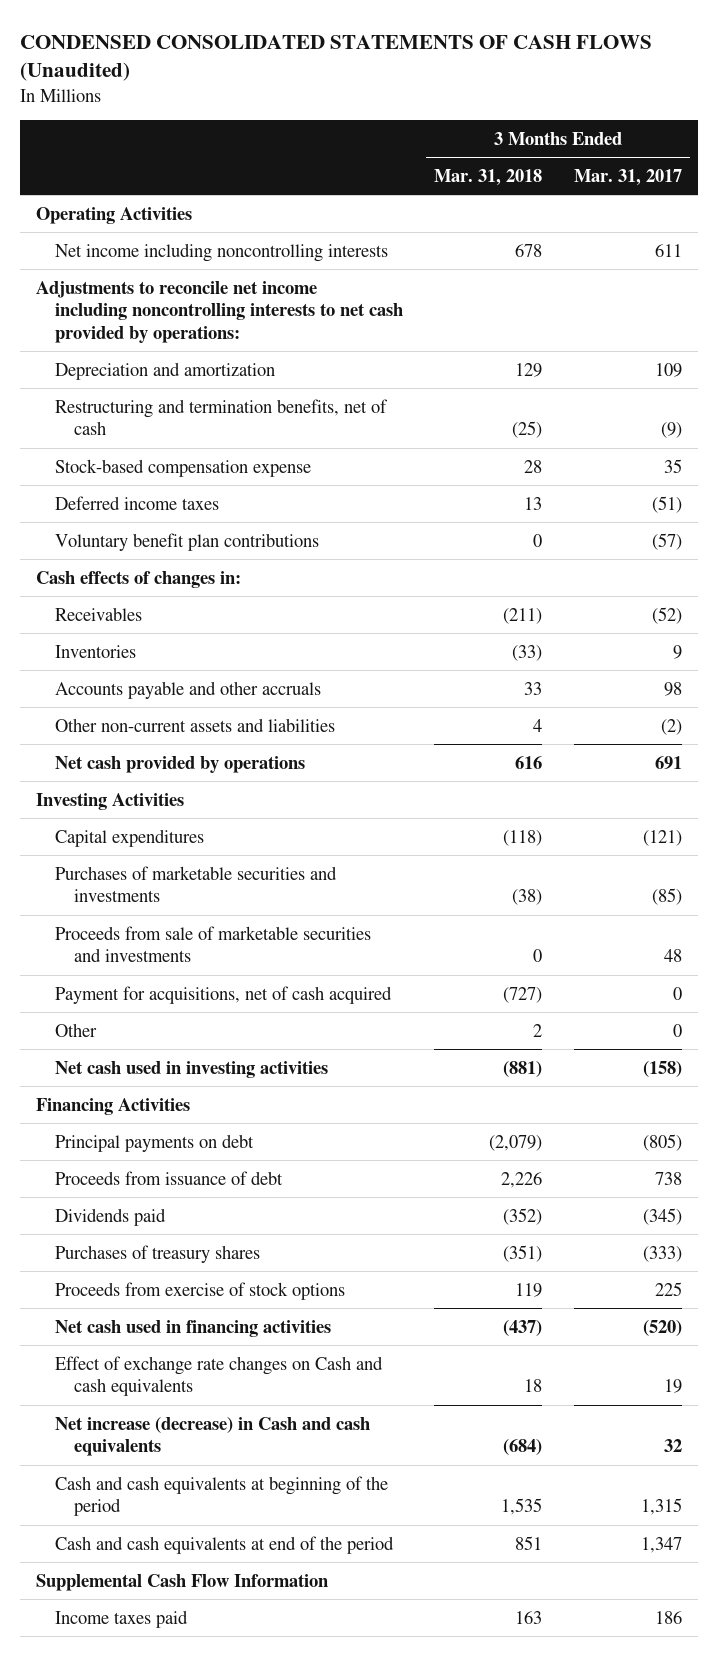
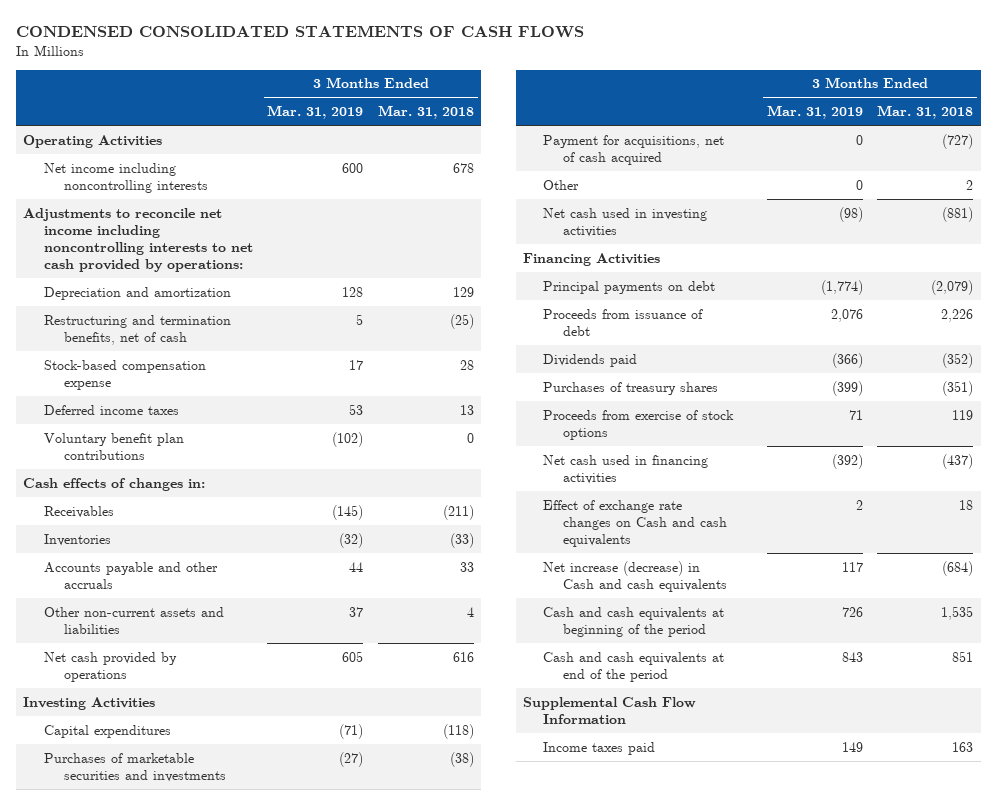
- CONDENSED CONSOLIDATED STATEMENTS OF CASH FLOWS (Unaudited)
+ CONDENSED CONSOLIDATED STATEMENTS OF CASH FLOWS
- | 3 Months Ended Mar. 31, 2018 | 3 Months Ended Mar. 31, 2017
+ | 3 Months Ended Mar. 31, 2019 | 3 Months Ended Mar. 31, 2018
- Proceeds from sale of marketable securities and investments | 0 | 48

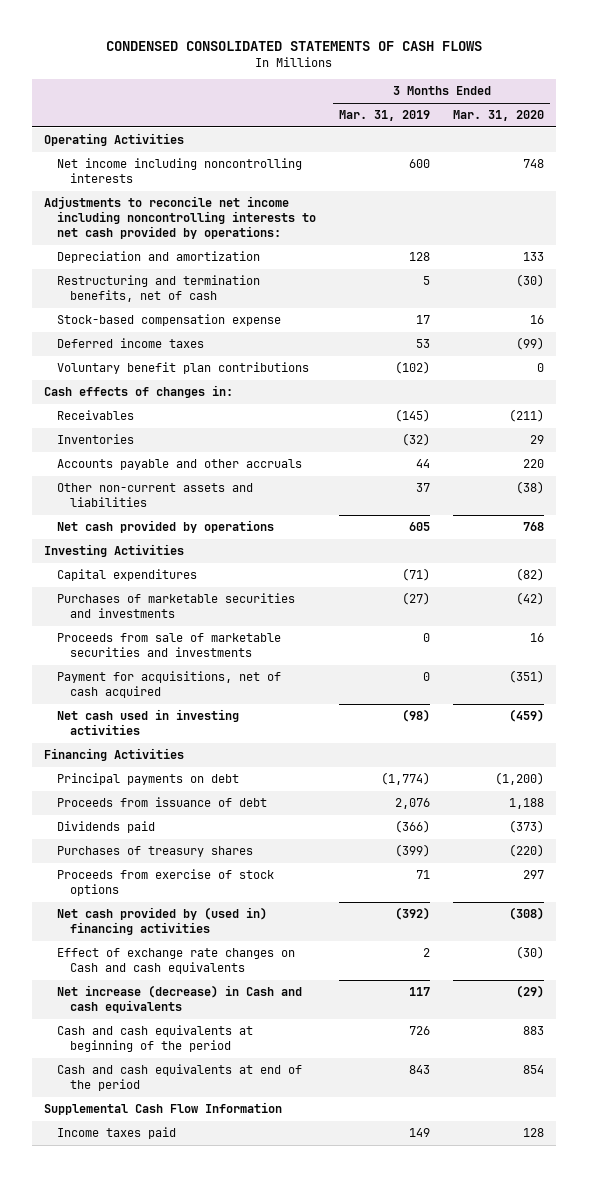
- | 3 Months Ended Mar. 31, 2019 | 3 Months Ended Mar. 31, 2018
+ | 3 Months Ended Mar. 31, 2019 | 3 Months Ended Mar. 31, 2020
+ Proceeds from sale of marketable securities and investments | 0 | 16
- Other | 0 | 2
- Net cash used in financing activities | (392) | (437)
+ Net cash provided by (used in) financing activities | (392) | (308)

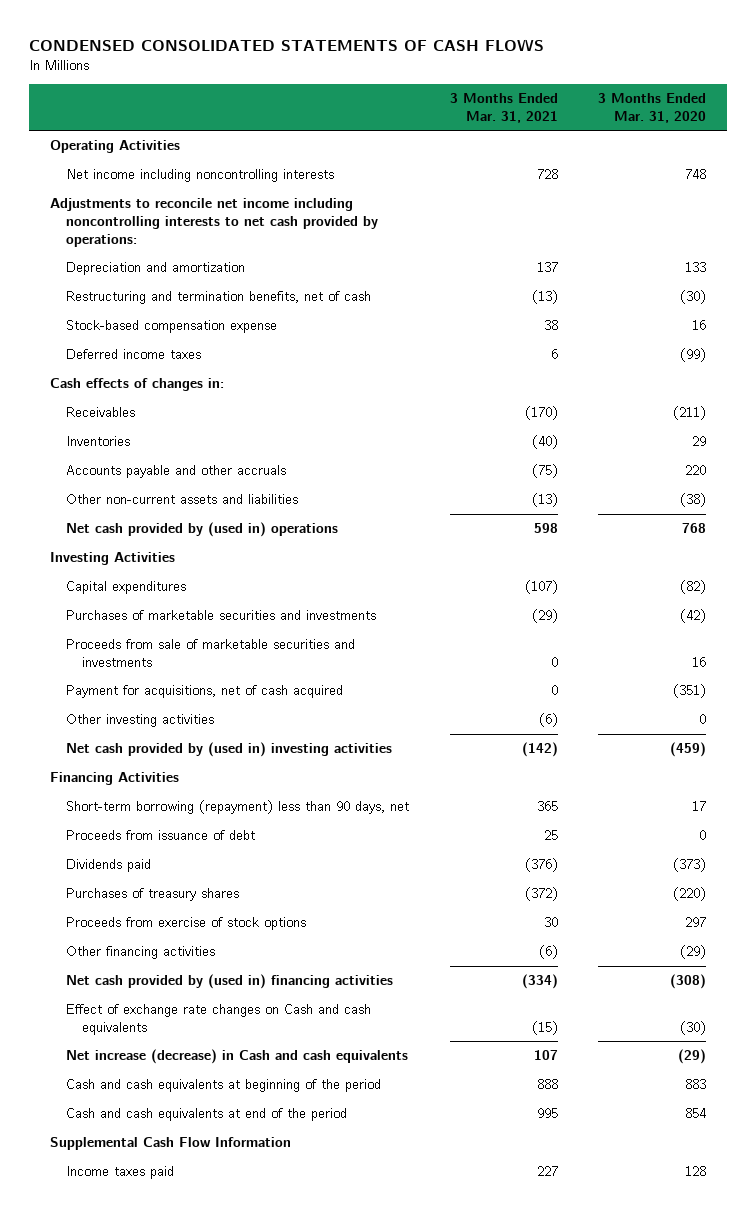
- | 3 Months Ended Mar. 31, 2019 | 3 Months Ended Mar. 31, 2020
+ | 3 Months Ended Mar. 31, 2021 | 3 Months Ended Mar. 31, 2020
- Voluntary benefit plan contributions | (102) | 0
- Net cash provided by operations | 605 | 768
+ Net cash provided by (used in) operations | 598 | 768
- Net cash used in investing activities | (98) | (459)
+ Other investing activities | (6) | 0
+ Net cash provided by (used in) investing activities | (142) | (459)
- Principal payments on debt | (1,774) | (1,200)
- Proceeds from issuance of debt | 2,076 | 1,188
+ Short-term borrowing (repayment) less than 90 days, net | 365 | 17
+ Proceeds from issuance of debt | 25 | 0
+ Other financing activities | (6) | (29)

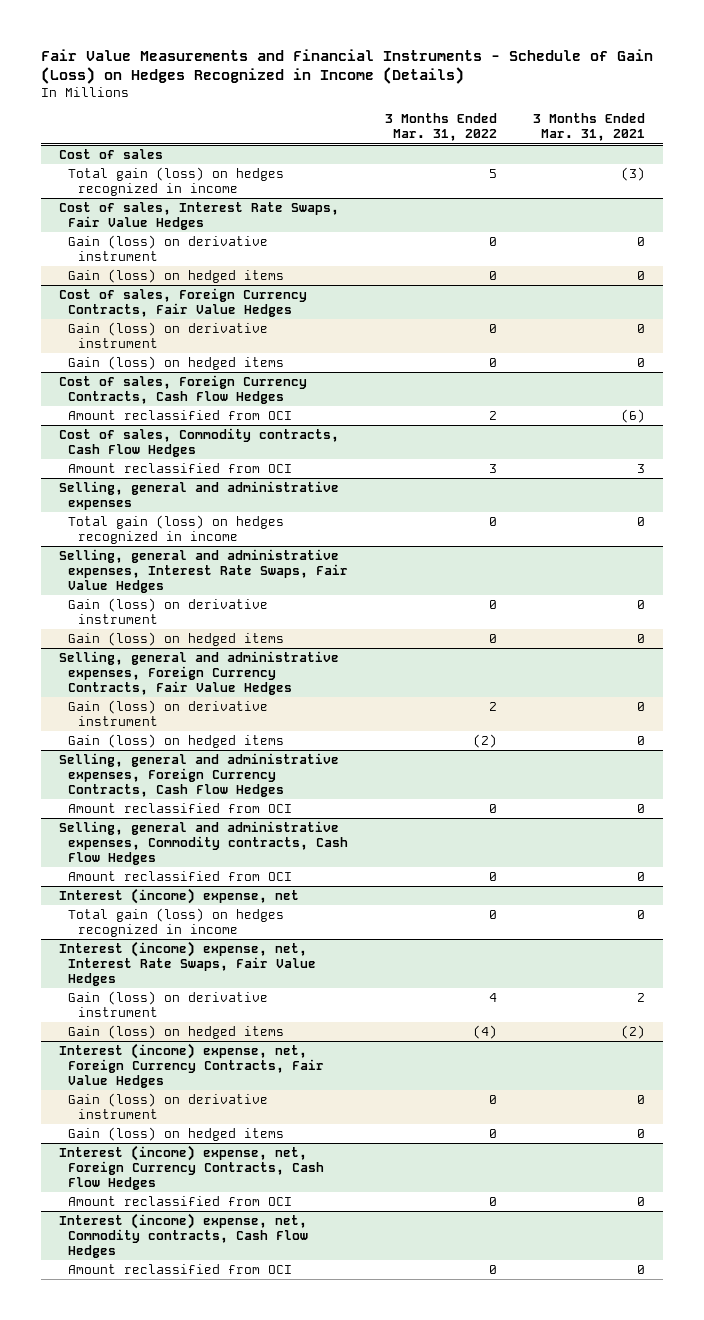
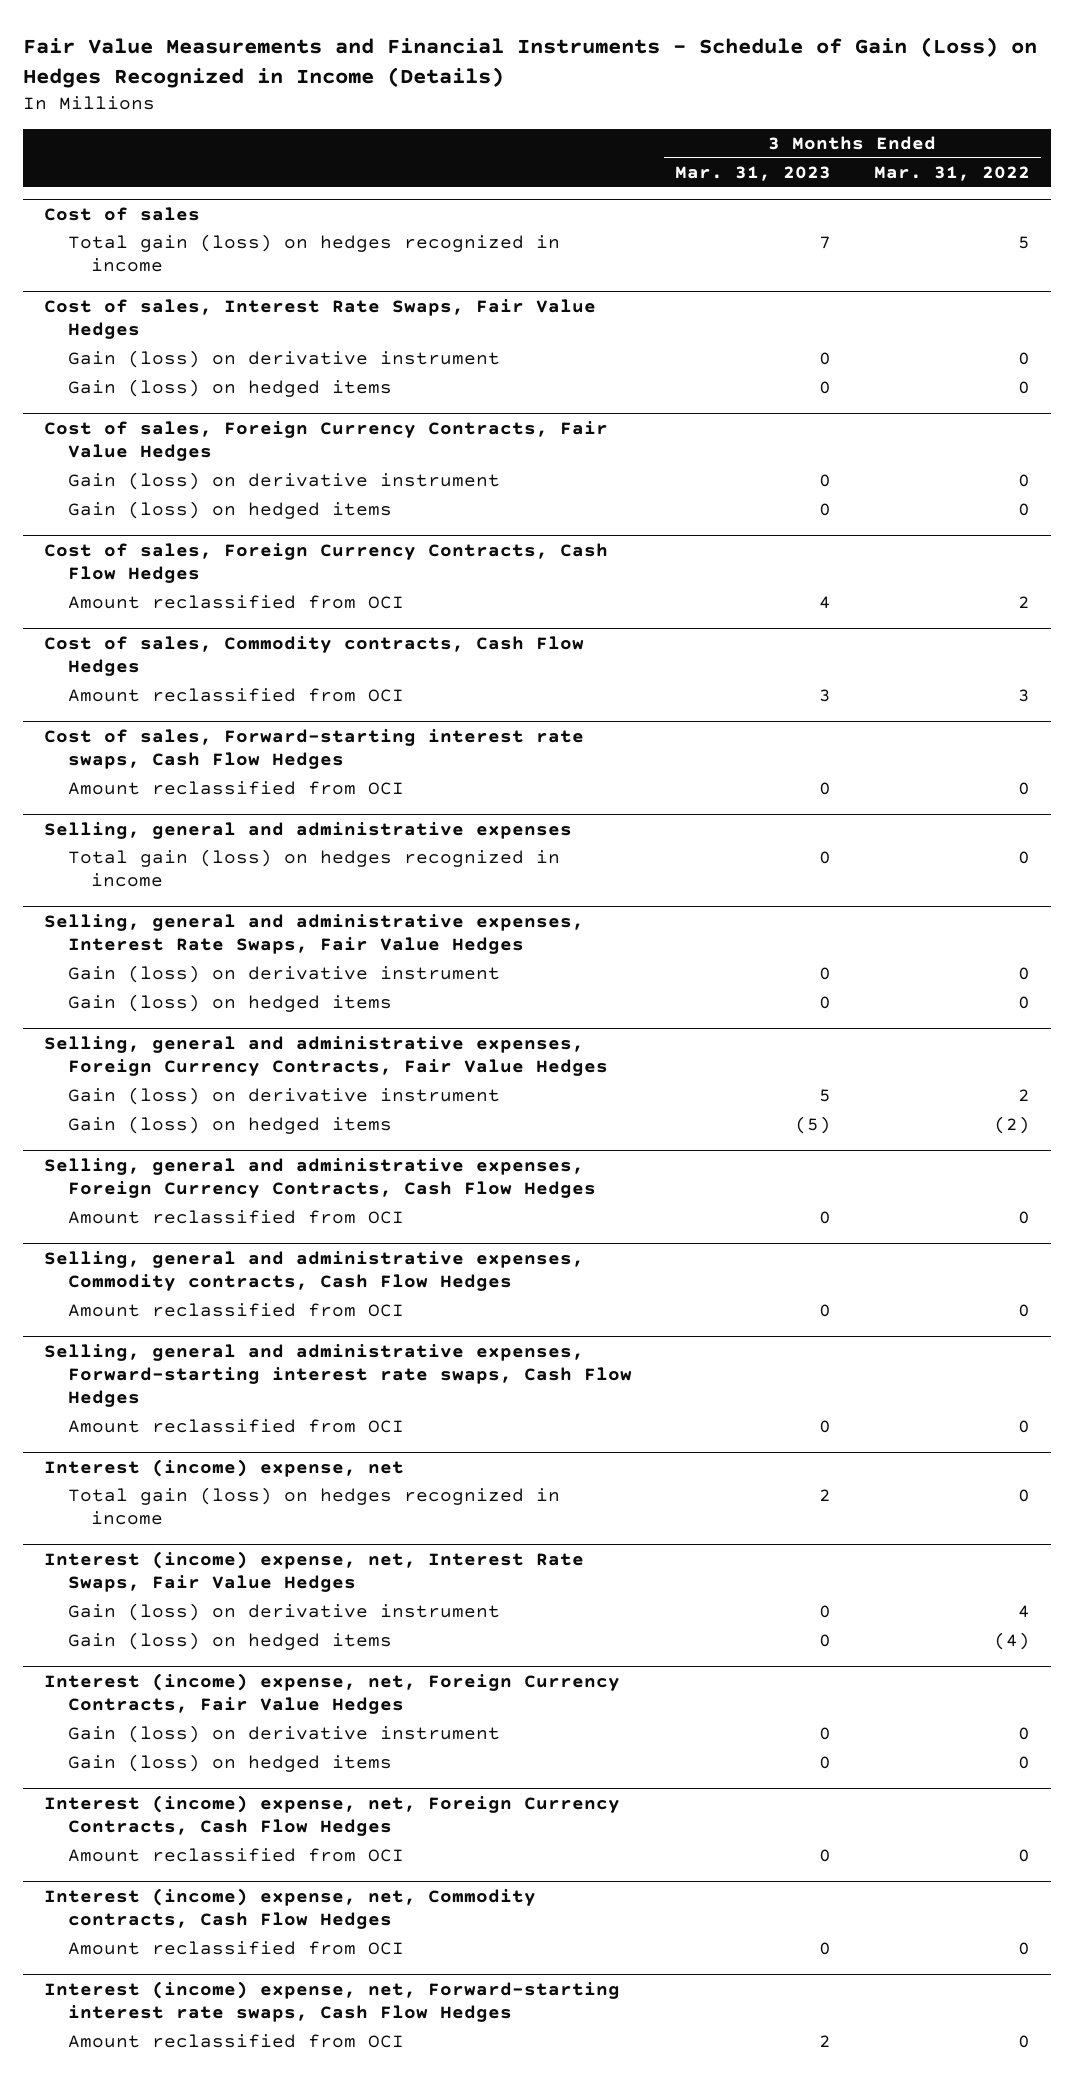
- | 3 Months Ended Mar. 31, 2022 | 3 Months Ended Mar. 31, 2021
+ | 3 Months Ended Mar. 31, 2023 | 3 Months Ended Mar. 31, 2022
+ Cost of sales, Forward-starting interest rate swaps, Cash Flow Hedges
+ Amount reclassified from OCI | 0 | 0
+ Selling, general and administrative expenses, Forward-starting interest rate swaps, Cash Flow Hedges
+ Amount reclassified from OCI | 0 | 0
+ Interest (income) expense, net, Forward-starting interest rate swaps, Cash Flow Hedges
+ Amount reclassified from OCI | 2 | 0

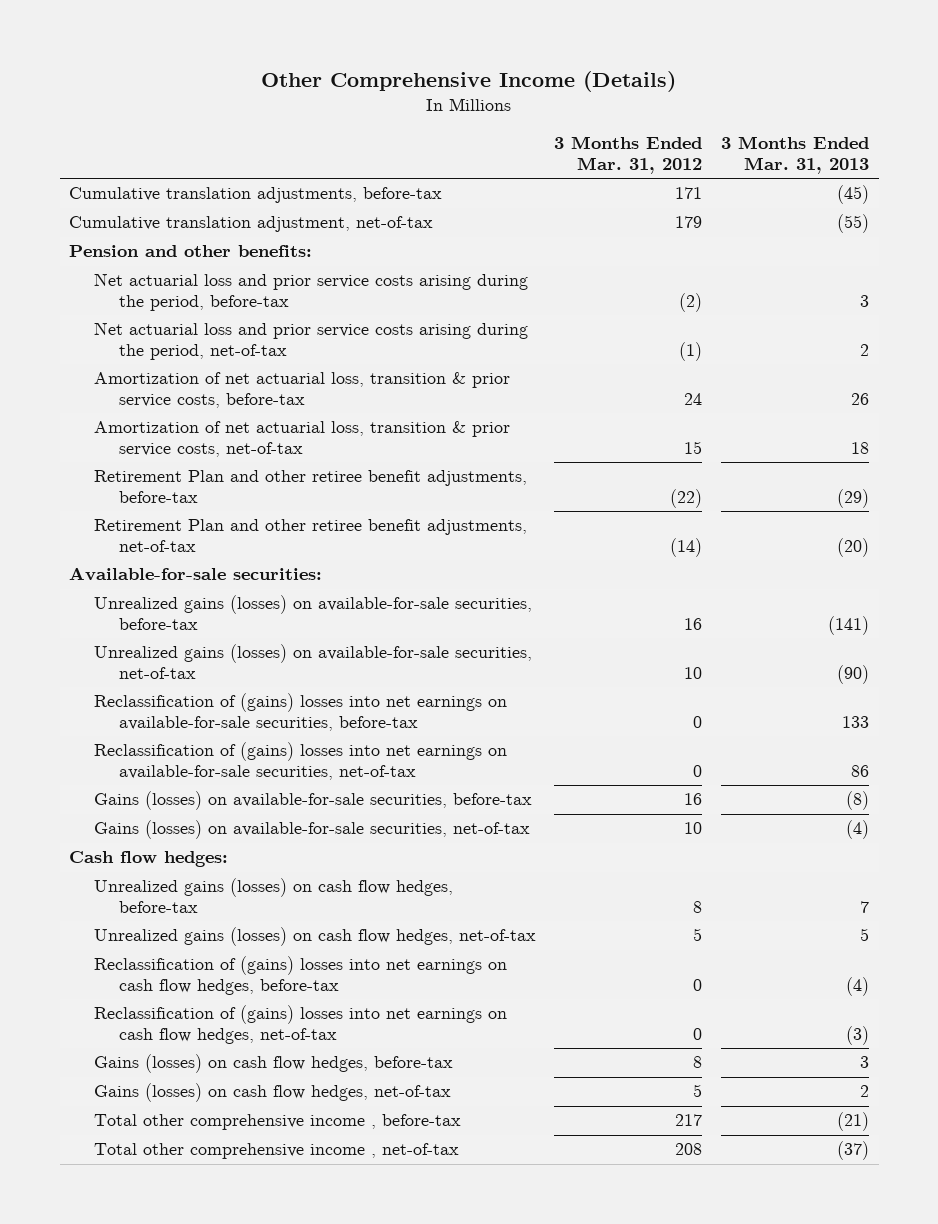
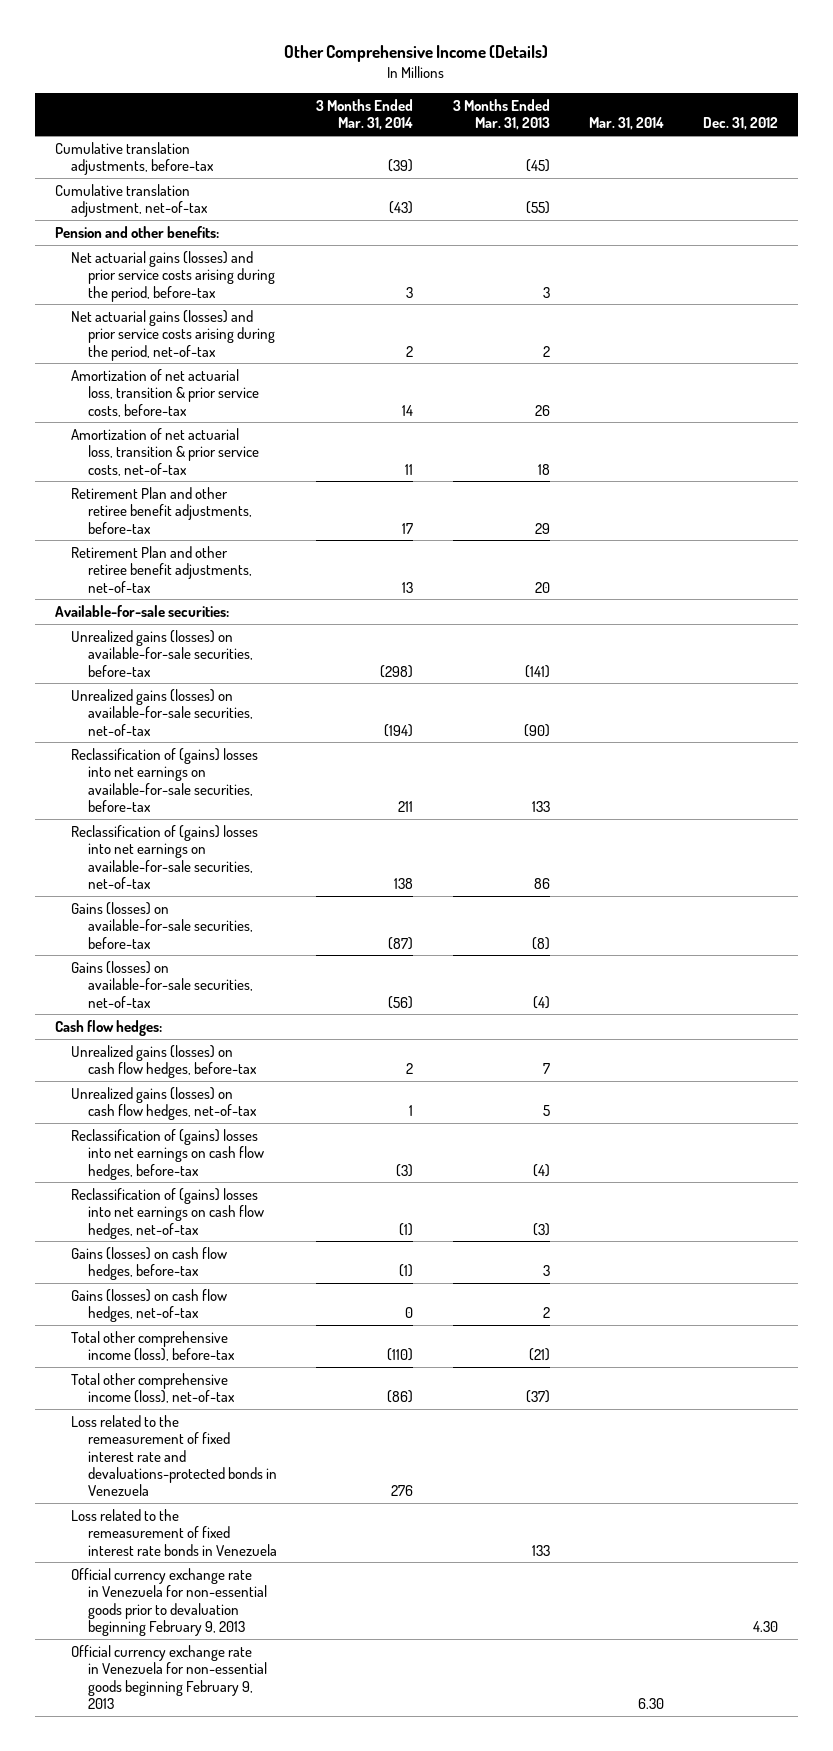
- | 3 Months Ended Mar. 31, 2012 | 3 Months Ended Mar. 31, 2013
+ | 3 Months Ended Mar. 31, 2014 | 3 Months Ended Mar. 31, 2013 | Mar. 31, 2014 | Dec. 31, 2012
- Net actuarial loss and prior service costs arising during the period, before-tax | (2) | 3
- Net actuarial loss and prior service costs arising during the period, net-of-tax | (1) | 2
+ Net actuarial gains (losses) and prior service costs arising during the period, before-tax | 3 | 3 | |
+ Net actuarial gains (losses) and prior service costs arising during the period, net-of-tax | 2 | 2 | |
- Retirement Plan and other retiree benefit adjustments, before-tax | (22) | (29)
- Retirement Plan and other retiree benefit adjustments, net-of-tax | (14) | (20)
+ Retirement Plan and other retiree benefit adjustments, before-tax | 17 | 29 | |
+ Retirement Plan and other retiree benefit adjustments, net-of-tax | 13 | 20 | |
- Total other comprehensive income , before-tax | 217 | (21)
- Total other comprehensive income , net-of-tax | 208 | (37)
+ Total other comprehensive income (loss), before-tax | (110) | (21) | |
+ Total other comprehensive income (loss), net-of-tax | (86) | (37) | |
+ Loss related to the remeasurement of fixed interest rate and devaluations-protected bonds in Venezuela | 276 | | |
+ Loss related to the remeasurement of fixed interest rate bonds in Venezuela | | 133 | |
+ Official currency exchange rate in Venezuela for non-essential goods prior to devaluation beginning February 9, 2013 | | | | 4.30
+ Official currency exchange rate in Venezuela for non-essential goods beginning February 9, 2013 | | | 6.30 |

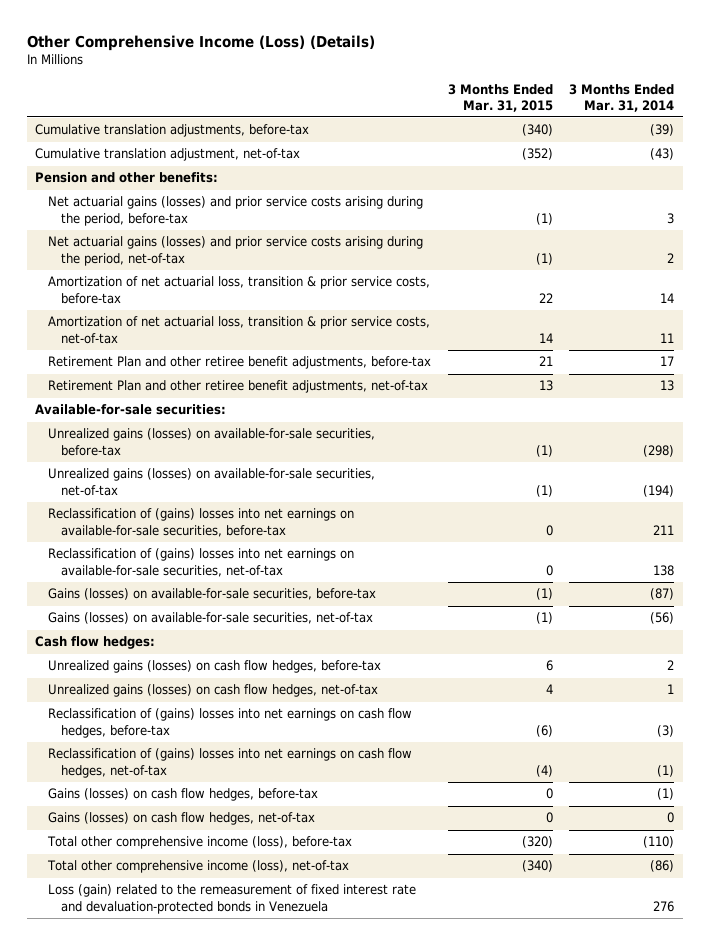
- Other Comprehensive Income (Details)
+ Other Comprehensive Income (Loss) (Details)
- | 3 Months Ended Mar. 31, 2014 | 3 Months Ended Mar. 31, 2013 | Mar. 31, 2014 | Dec. 31, 2012
+ | 3 Months Ended Mar. 31, 2015 | 3 Months Ended Mar. 31, 2014
- Loss related to the remeasurement of fixed interest rate and devaluations-protected bonds in Venezuela | 276 | | |
- Loss related to the remeasurement of fixed interest rate bonds in Venezuela | | 133 | |
- Official currency exchange rate in Venezuela for non-essential goods prior to devaluation beginning February 9, 2013 | | | | 4.30
- Official currency exchange rate in Venezuela for non-essential goods beginning February 9, 2013 | | | 6.30 |
+ Loss (gain) related to the remeasurement of fixed interest rate and devaluation-protected bonds in Venezuela | | 276

